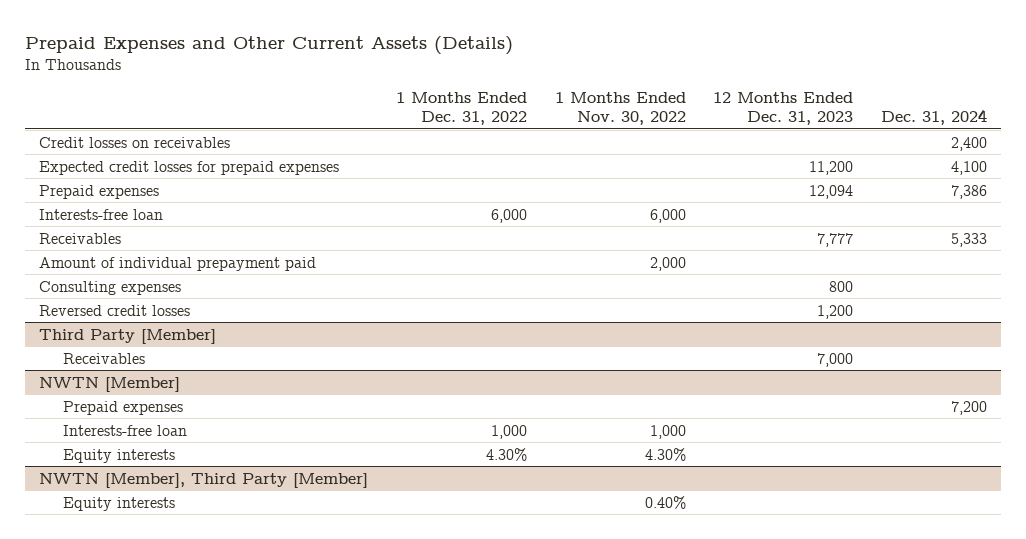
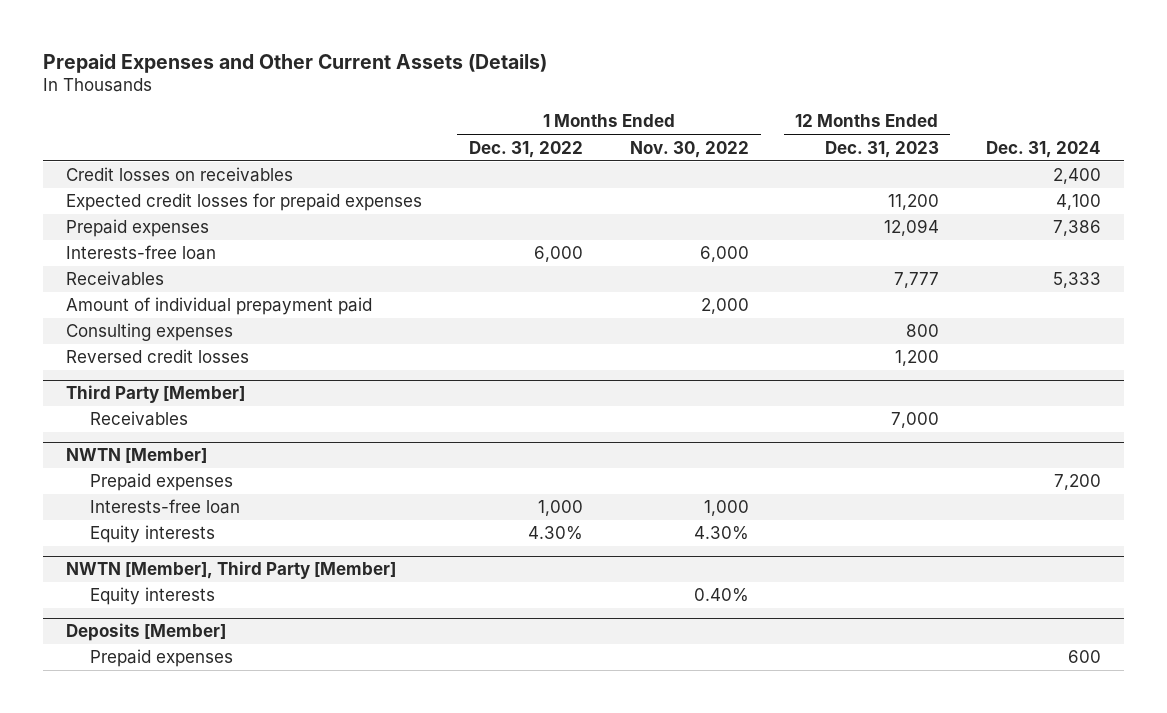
+ Deposits [Member]
+ Prepaid expenses | | | | 600

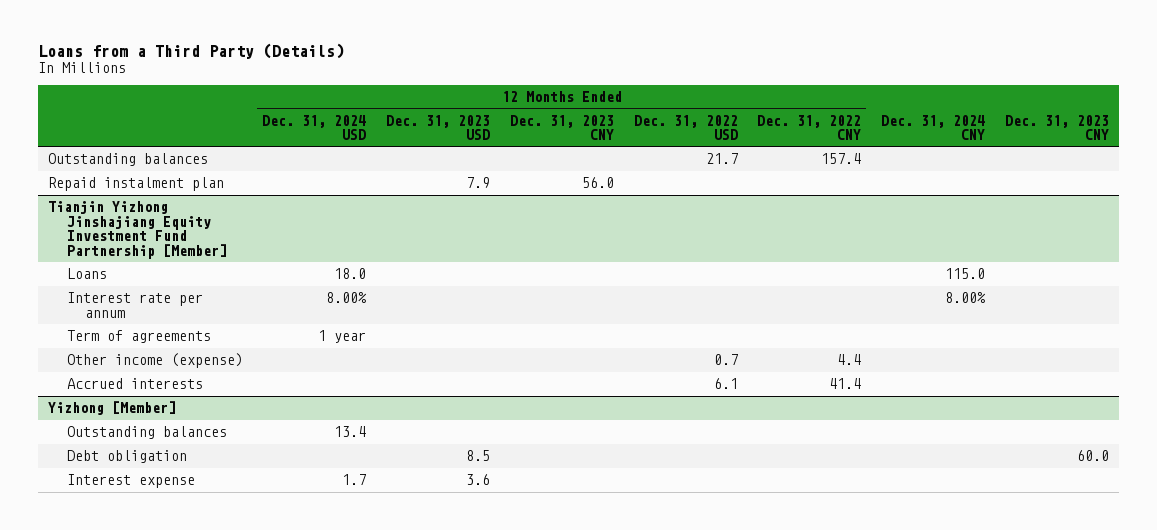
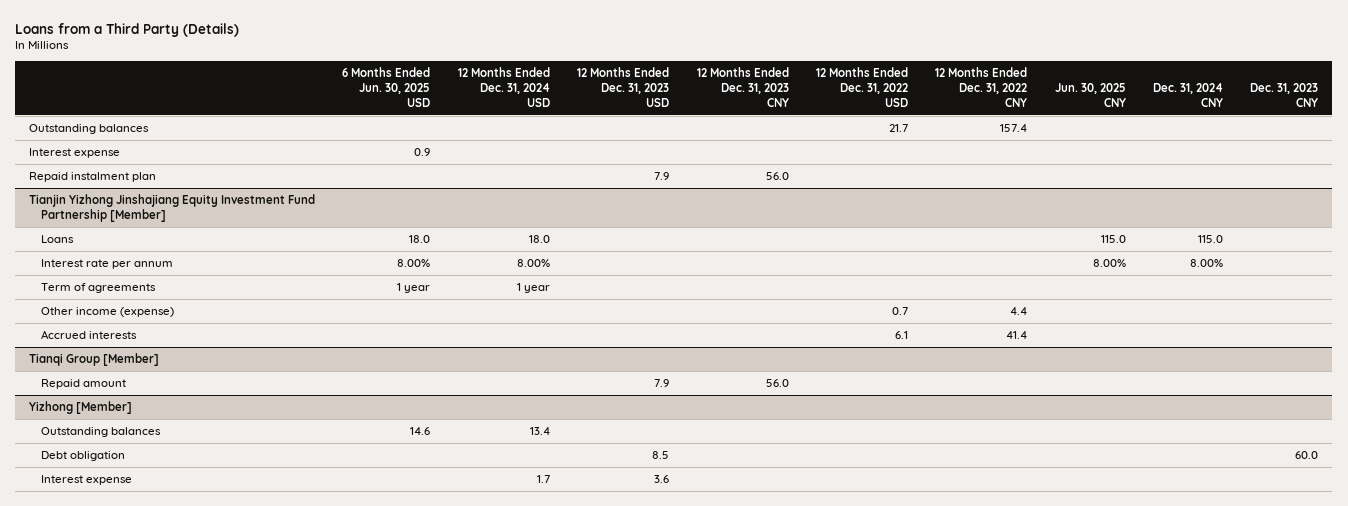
- | 12 Months Ended Dec. 31, 2024 USD | 12 Months Ended Dec. 31, 2023 USD | 12 Months Ended Dec. 31, 2023 CNY | 12 Months Ended Dec. 31, 2022 USD | 12 Months Ended Dec. 31, 2022 CNY | Dec. 31, 2024 CNY | Dec. 31, 2023 CNY
+ | 6 Months Ended Jun. 30, 2025 USD | 12 Months Ended Dec. 31, 2024 USD | 12 Months Ended Dec. 31, 2023 USD | 12 Months Ended Dec. 31, 2023 CNY | 12 Months Ended Dec. 31, 2022 USD | 12 Months Ended Dec. 31, 2022 CNY | Jun. 30, 2025 CNY | Dec. 31, 2024 CNY | Dec. 31, 2023 CNY
+ Interest expense | 0.9 | | | | | | | |
+ Tianqi Group [Member]
+ Repaid amount | | | 7.9 | 56.0 | | | | |

